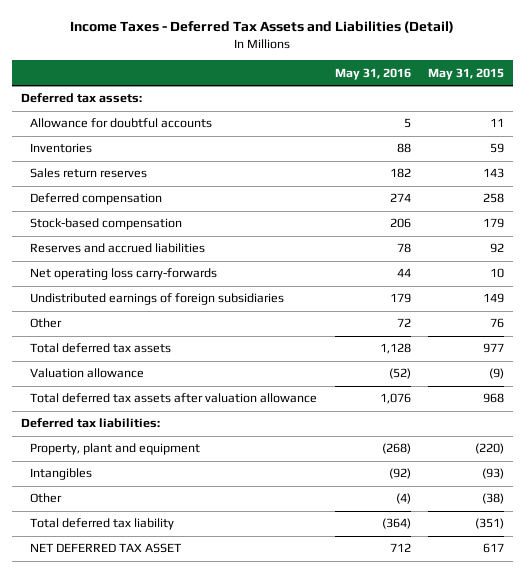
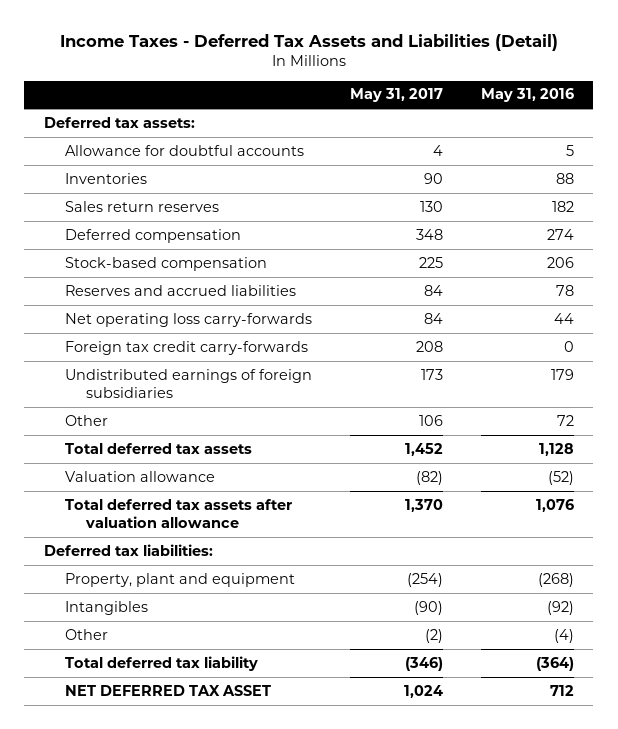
- | May 31, 2016 | May 31, 2015
+ | May 31, 2017 | May 31, 2016
+ Foreign tax credit carry-forwards | 208 | 0

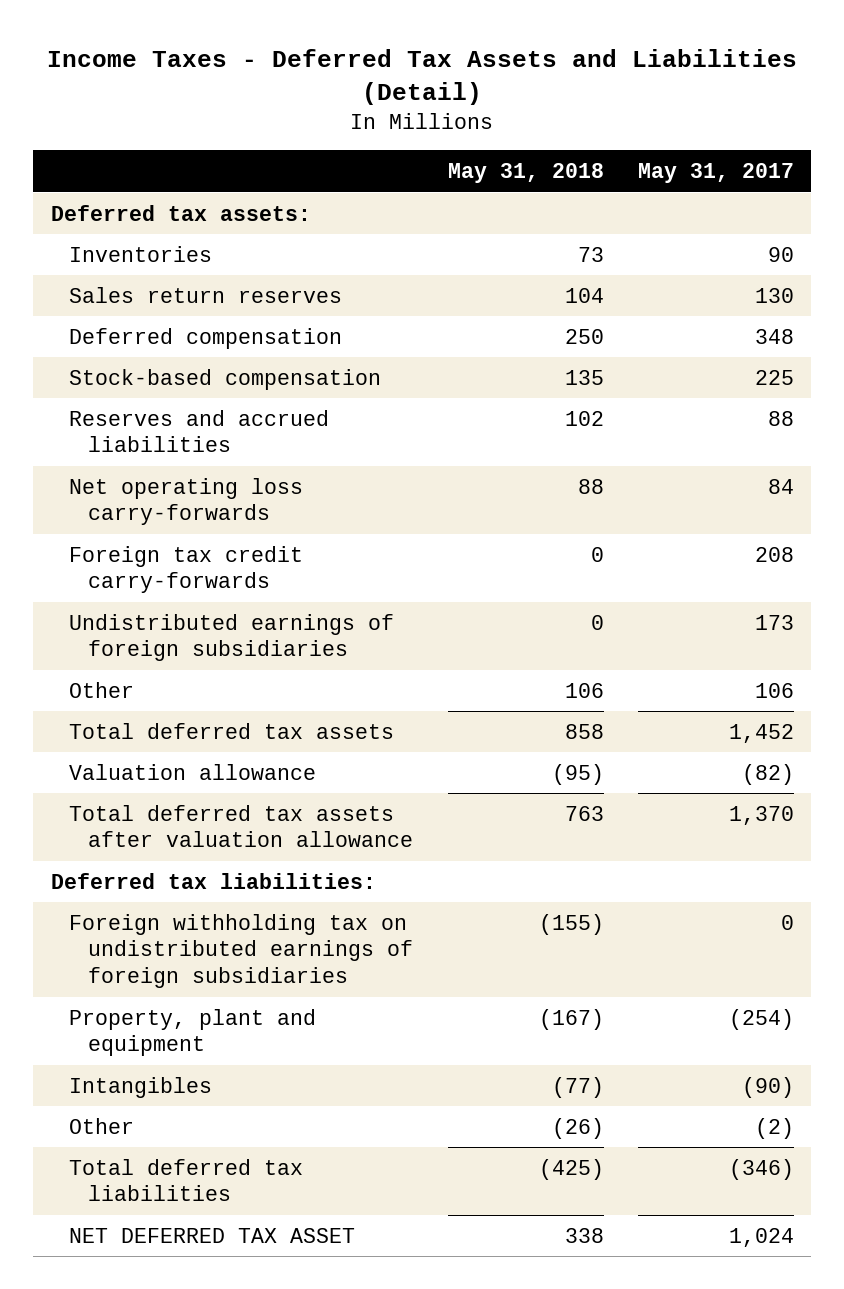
- | May 31, 2017 | May 31, 2016
+ | May 31, 2018 | May 31, 2017
- Allowance for doubtful accounts | 4 | 5
- Reserves and accrued liabilities | 84 | 78
+ Reserves and accrued liabilities | 102 | 88
+ Foreign withholding tax on undistributed earnings of foreign subsidiaries | (155) | 0
- Total deferred tax liability | (346) | (364)
+ Total deferred tax liabilities | (425) | (346)

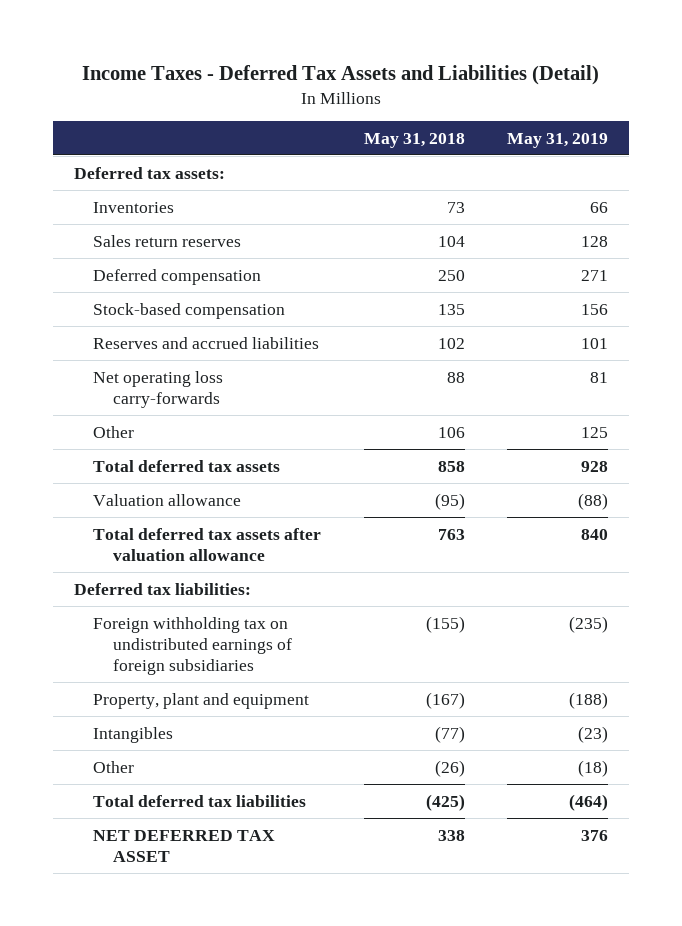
- | May 31, 2018 | May 31, 2017
+ | May 31, 2018 | May 31, 2019
- Foreign tax credit carry-forwards | 0 | 208
- Undistributed earnings of foreign subsidiaries | 0 | 173

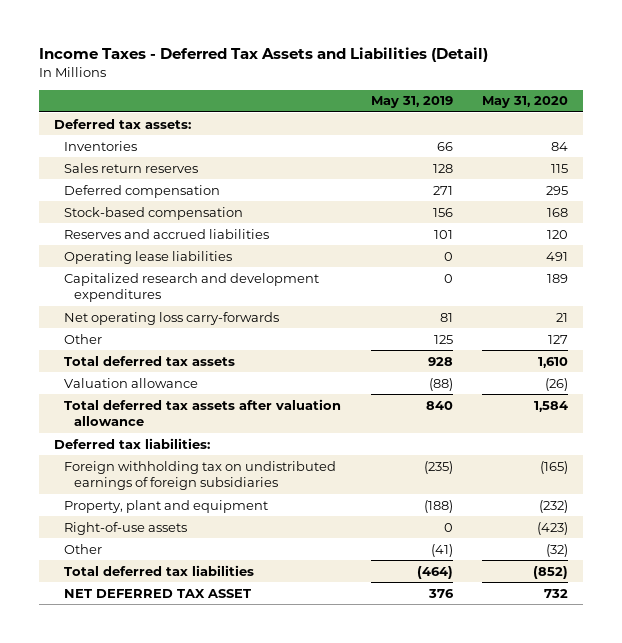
- | May 31, 2018 | May 31, 2019
+ | May 31, 2019 | May 31, 2020
+ Operating lease liabilities | 0 | 491
+ Capitalized research and development expenditures | 0 | 189
- Intangibles | (77) | (23)
- Other | (26) | (18)
+ Right-of-use assets | 0 | (423)
+ Other | (41) | (32)

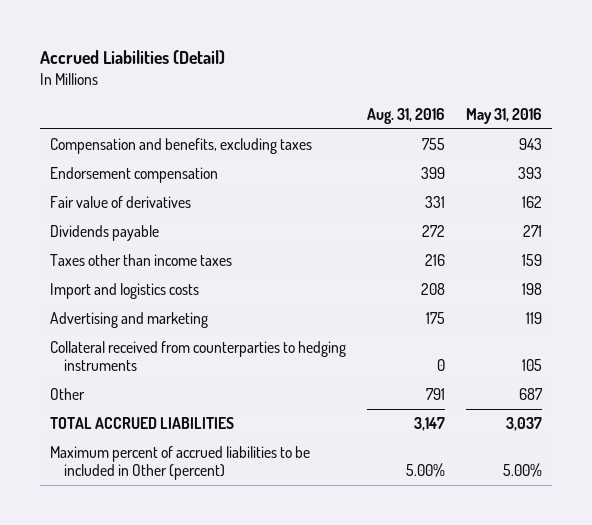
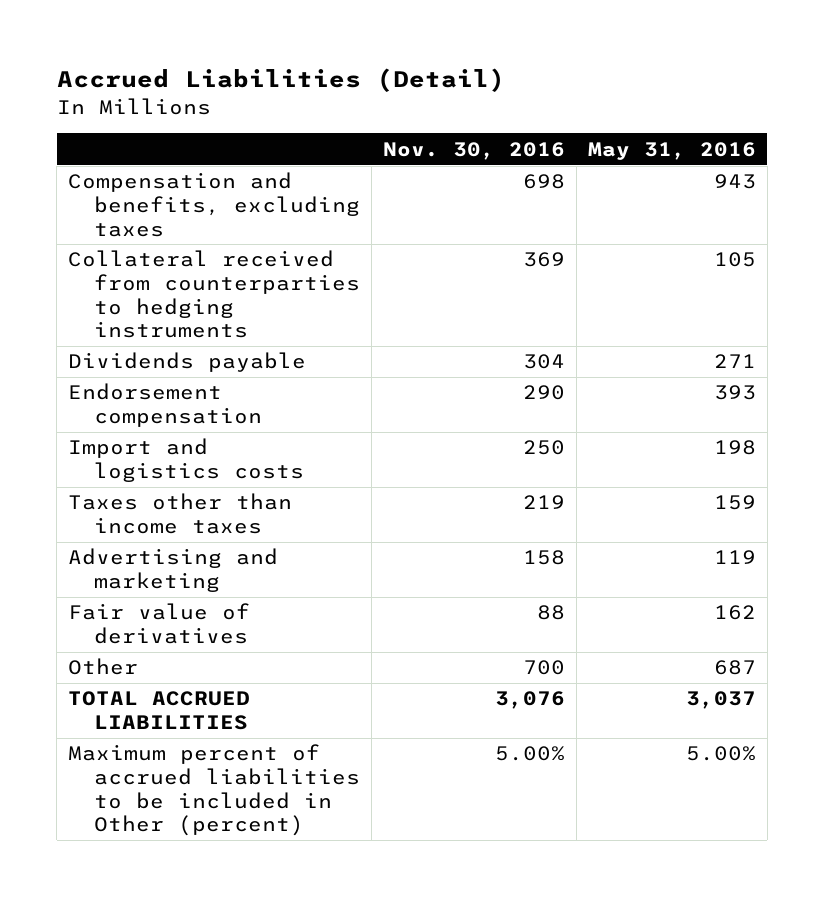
- | Aug. 31, 2016 | May 31, 2016
+ | Nov. 30, 2016 | May 31, 2016
moved up: Collateral received from counterparties to hedging instruments | 369 | 105
moved down: Endorsement compensation | 290 | 393
moved down: Taxes other than income taxes | 219 | 159
moved down: Fair value of derivatives | 88 | 162

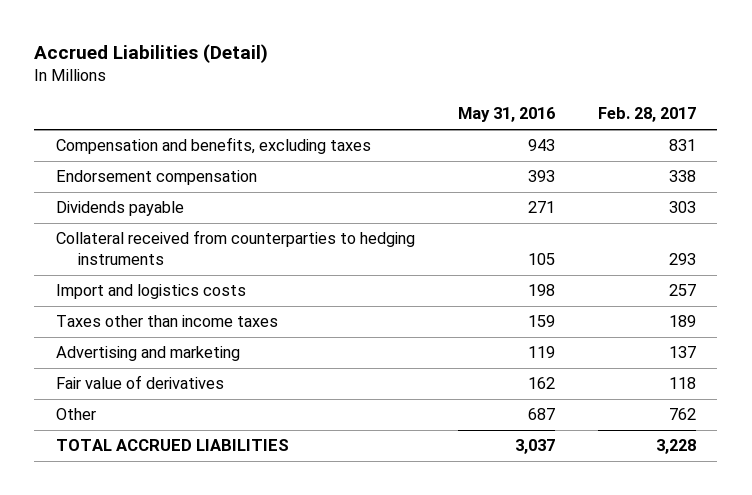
- | Nov. 30, 2016 | May 31, 2016
+ | May 31, 2016 | Feb. 28, 2017
moved down: Dividends payable | 271 | 303
moved down: Collateral received from counterparties to hedging instruments | 105 | 293
- Maximum percent of accrued liabilities to be included in Other (percent) | 5.00% | 5.00%

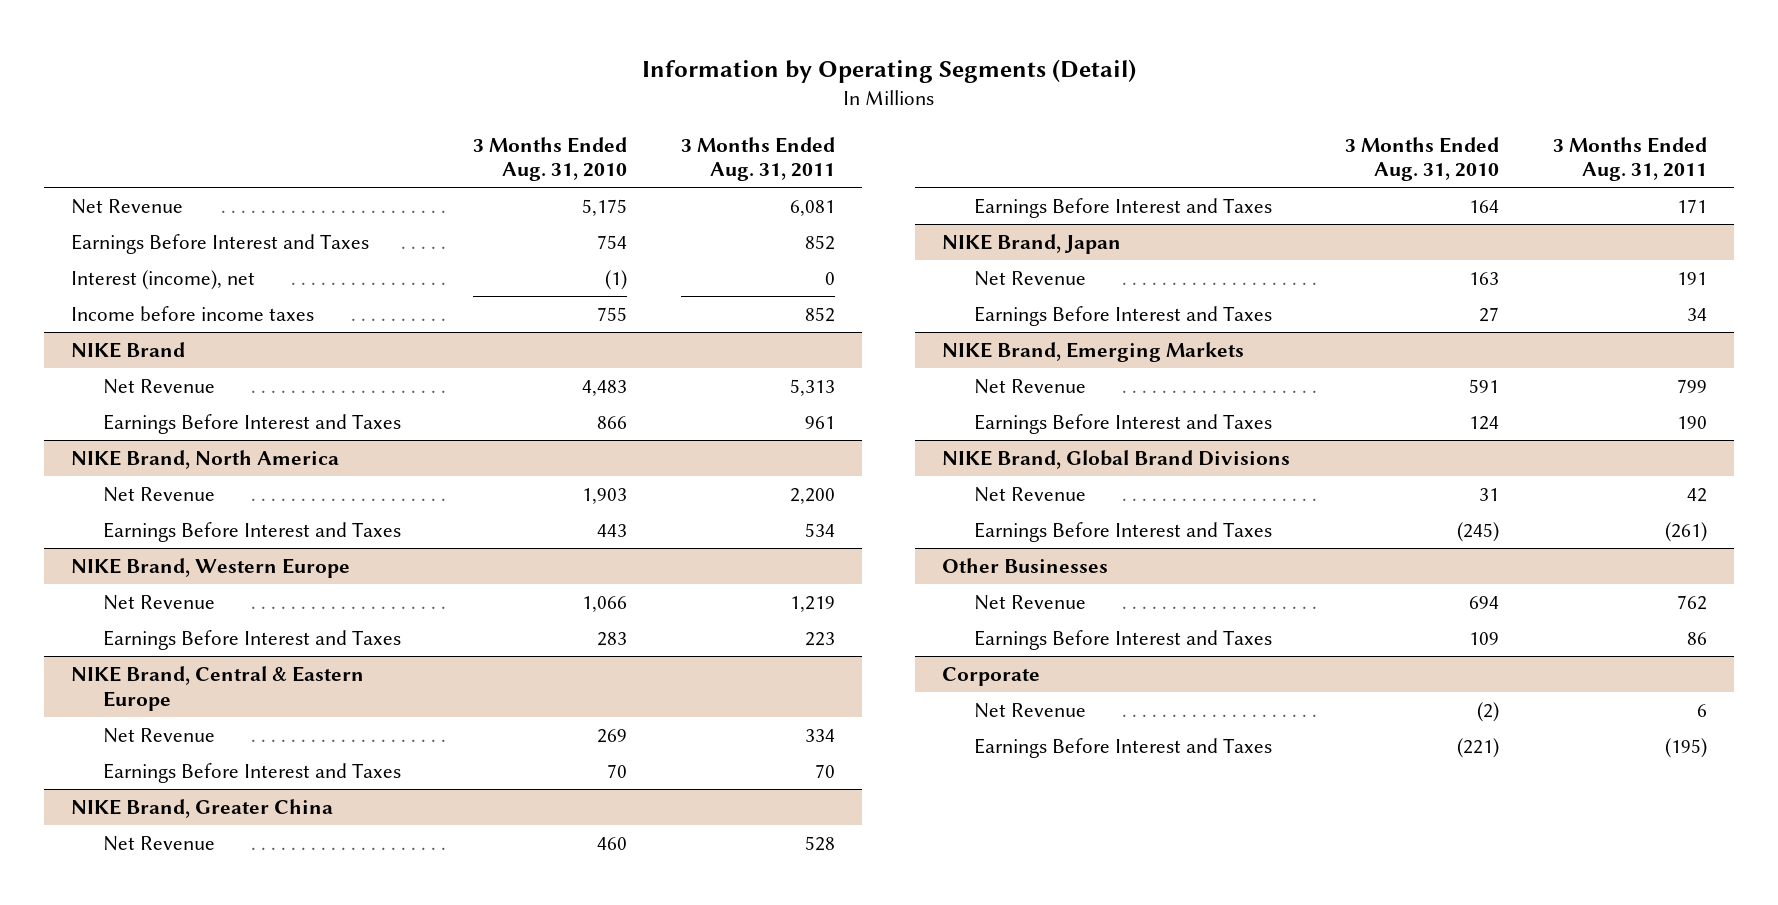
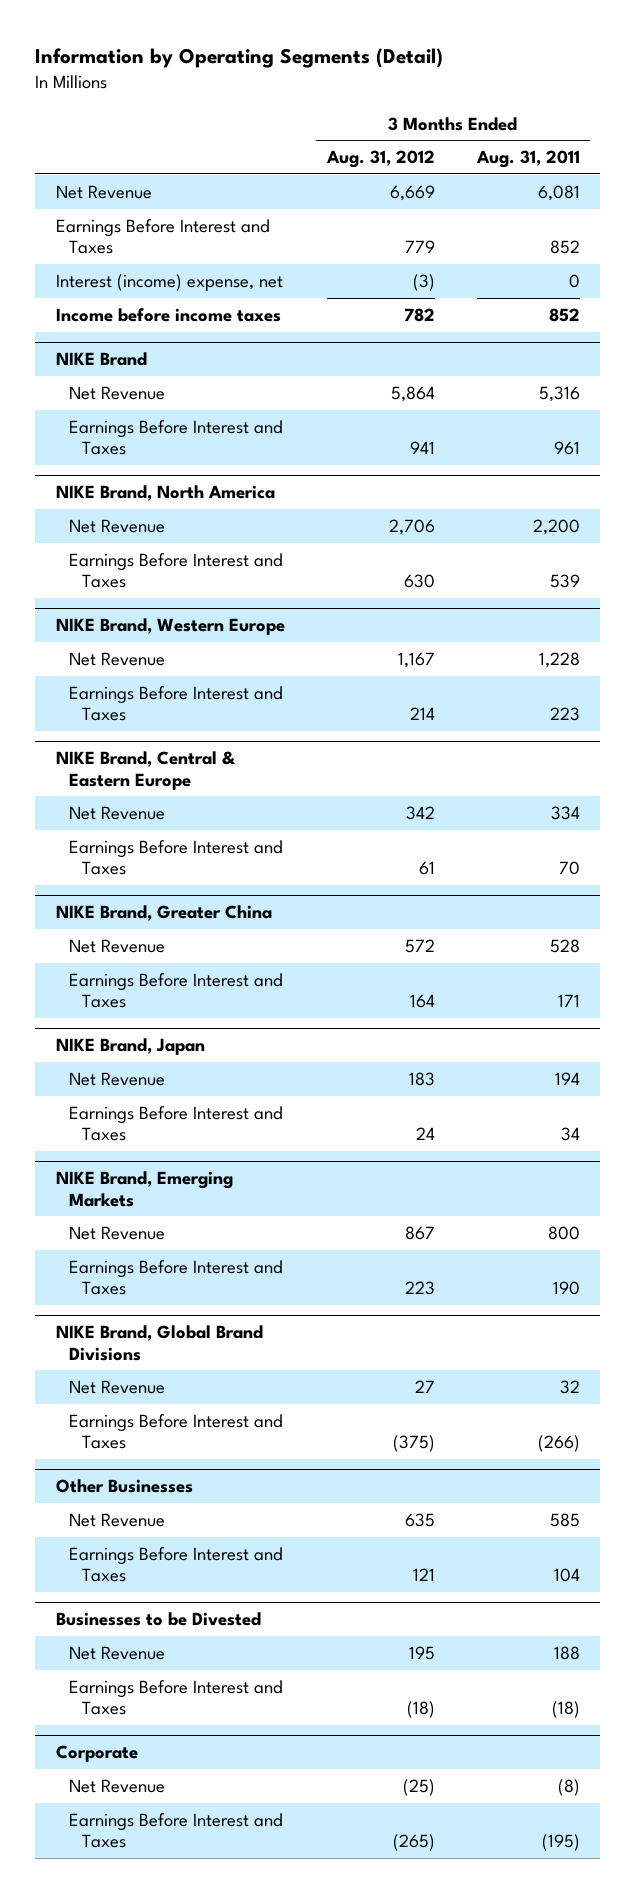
- | 3 Months Ended Aug. 31, 2010 | 3 Months Ended Aug. 31, 2011
+ | 3 Months Ended Aug. 31, 2012 | 3 Months Ended Aug. 31, 2011
- Interest (income), net | (1) | 0
+ Interest (income) expense, net | (3) | 0
@ NIKE Brand
- Net Revenue | 4,483 | 5,313
+ Net Revenue | 5,864 | 5,316
@ NIKE Brand, North America
- Earnings Before Interest and Taxes | 443 | 534
+ Earnings Before Interest and Taxes | 630 | 539
@ NIKE Brand, Western Europe
- Net Revenue | 1,066 | 1,219
+ Net Revenue | 1,167 | 1,228
@ NIKE Brand, Japan
- Net Revenue | 163 | 191
+ Net Revenue | 183 | 194
@ NIKE Brand, Emerging Markets
- Net Revenue | 591 | 799
+ Net Revenue | 867 | 800
@ NIKE Brand, Global Brand Divisions
- Net Revenue | 31 | 42
- Earnings Before Interest and Taxes | (245) | (261)
+ Net Revenue | 27 | 32
+ Earnings Before Interest and Taxes | (375) | (266)
@ Other Businesses
- Net Revenue | 694 | 762
- Earnings Before Interest and Taxes | 109 | 86
+ Net Revenue | 635 | 585
+ Earnings Before Interest and Taxes | 121 | 104
+ Businesses to be Divested
+ Net Revenue | 195 | 188
+ Earnings Before Interest and Taxes | (18) | (18)
@ Corporate
- Net Revenue | (2) | 6
+ Net Revenue | (25) | (8)

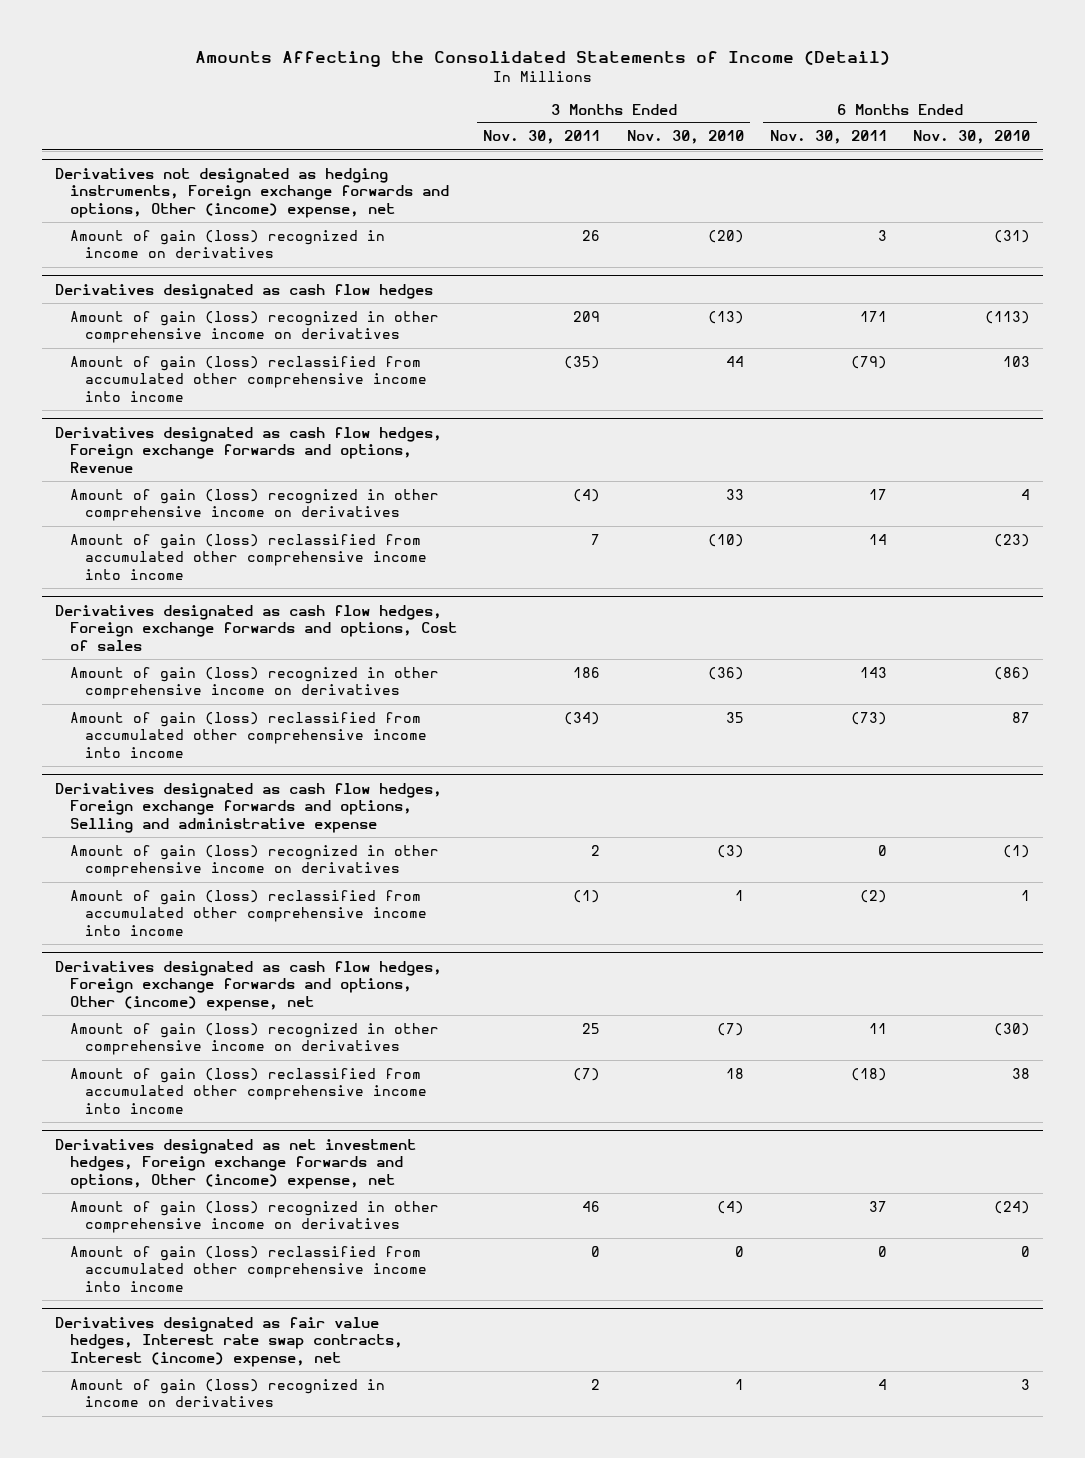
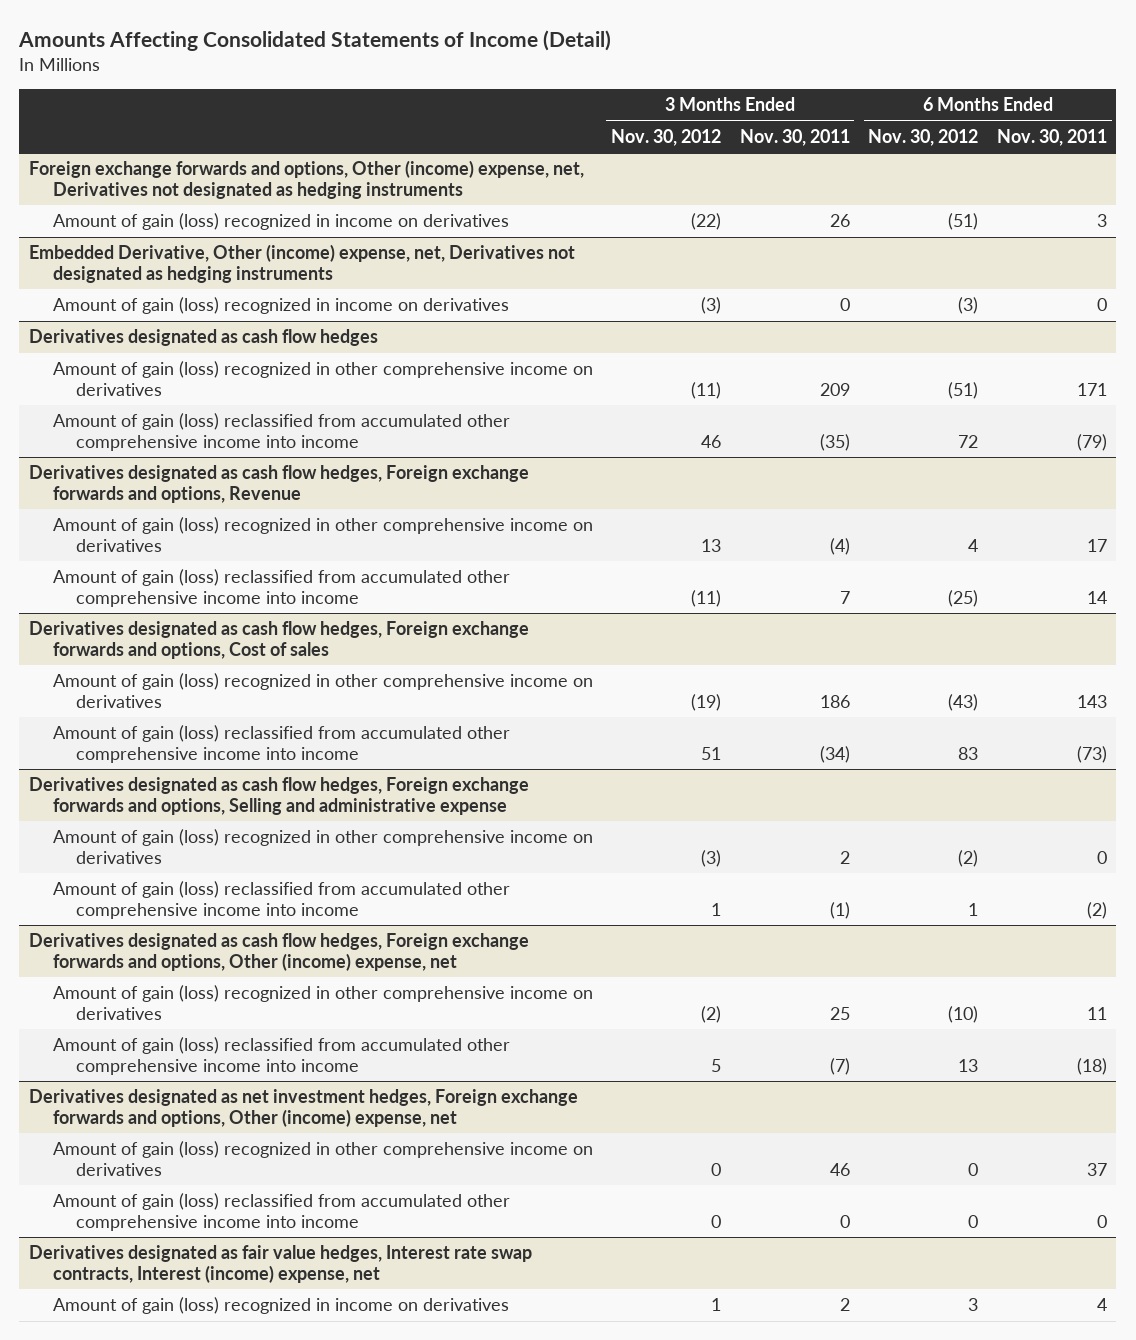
- Amounts Affecting the Consolidated Statements of Income (Detail)
+ Amounts Affecting Consolidated Statements of Income (Detail)
- | 3 Months Ended Nov. 30, 2011 | 3 Months Ended Nov. 30, 2010 | 6 Months Ended Nov. 30, 2011 | 6 Months Ended Nov. 30, 2010
+ | 3 Months Ended Nov. 30, 2012 | 3 Months Ended Nov. 30, 2011 | 6 Months Ended Nov. 30, 2012 | 6 Months Ended Nov. 30, 2011
- Derivatives not designated as hedging instruments, Foreign exchange forwards and options, Other (income) expense, net
+ Foreign exchange forwards and options, Other (income) expense, net, Derivatives not designated as hedging instruments
+ Embedded Derivative, Other (income) expense, net, Derivatives not designated as hedging instruments
+ Amount of gain (loss) recognized in income on derivatives | (3) | 0 | (3) | 0

